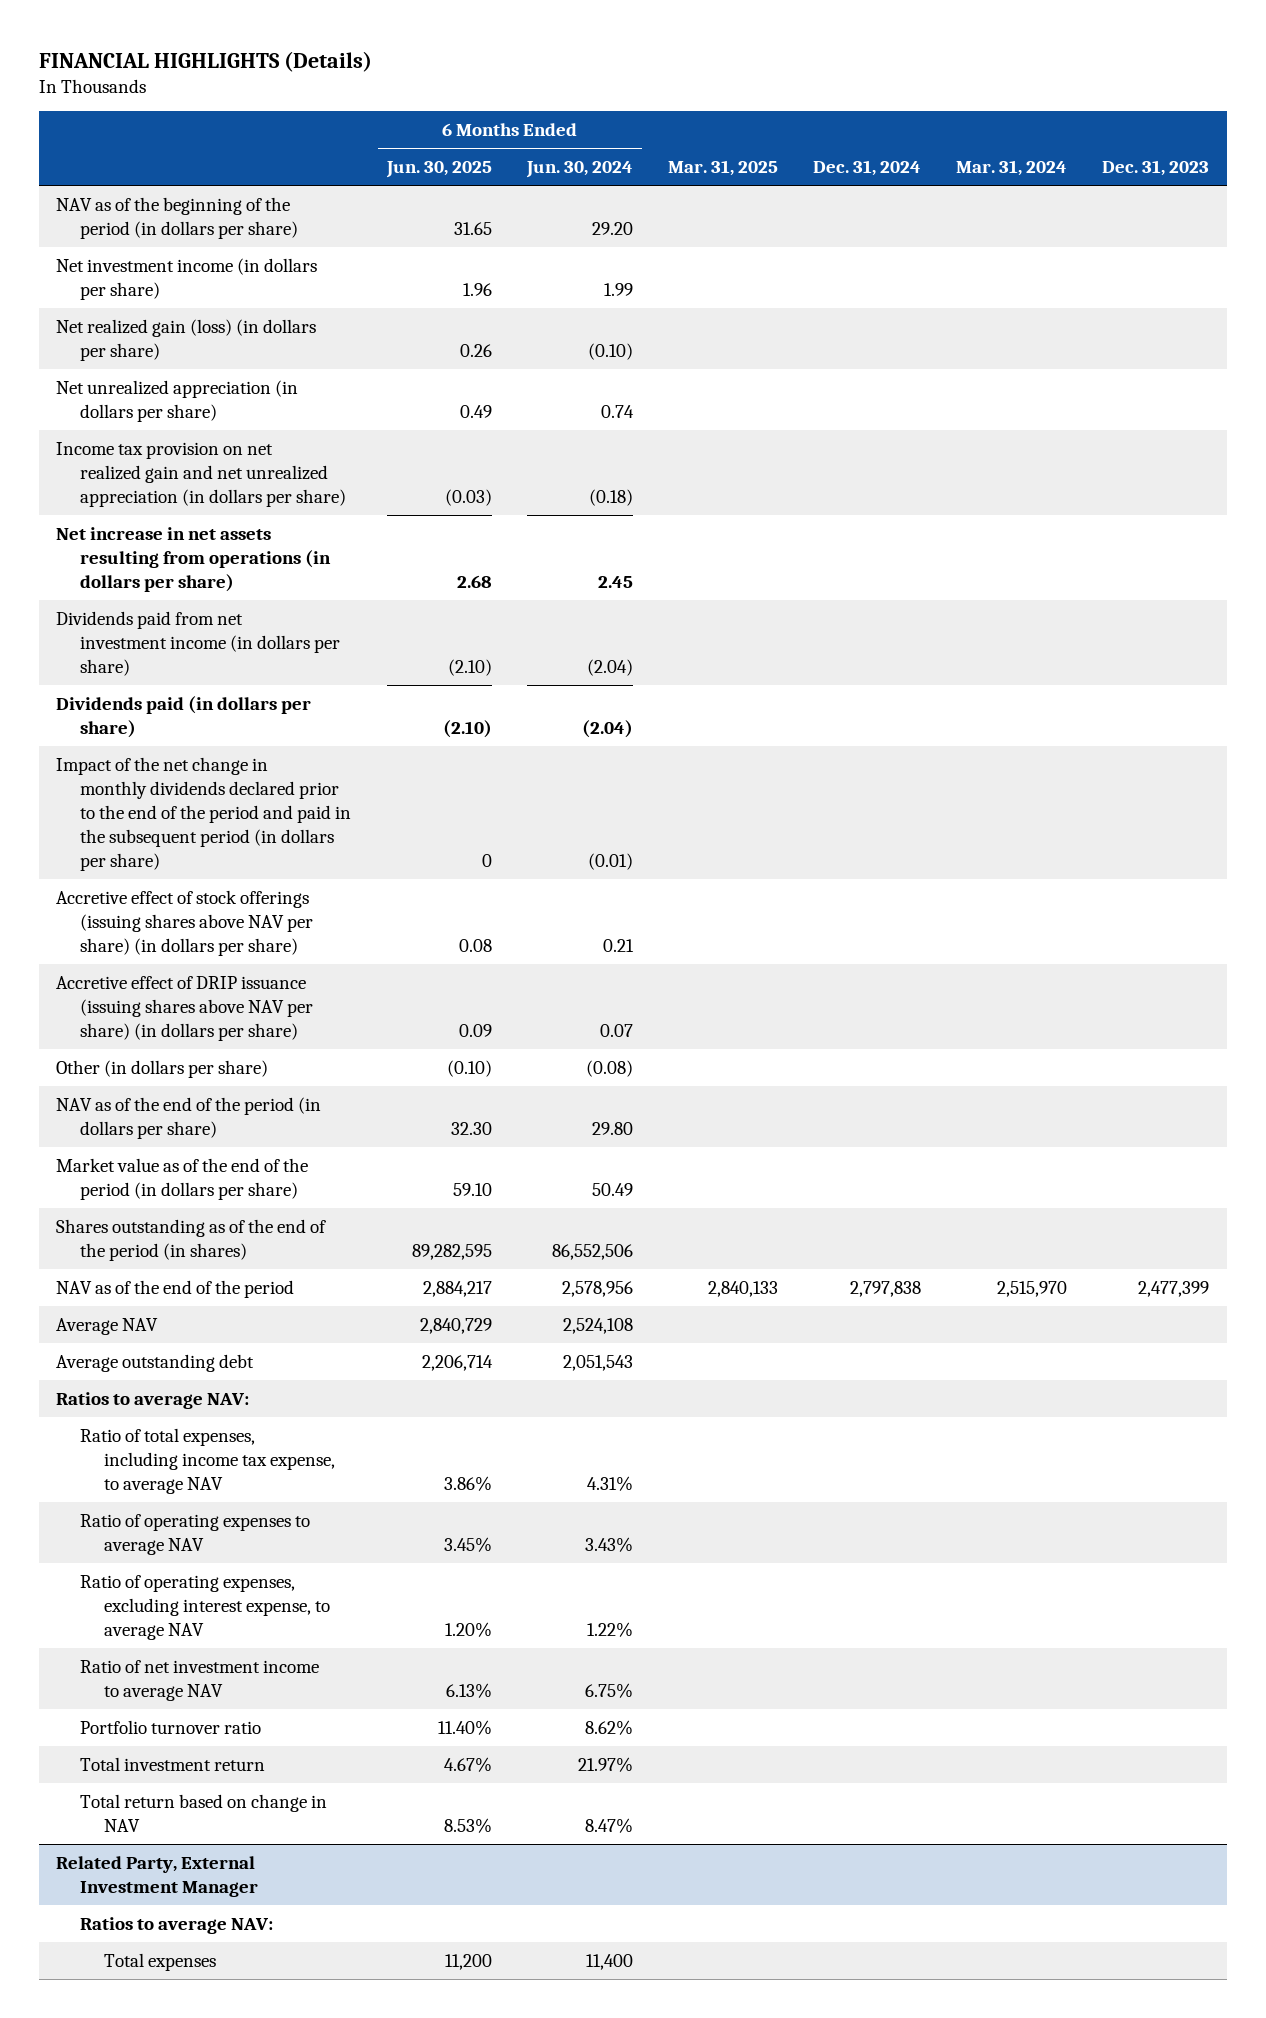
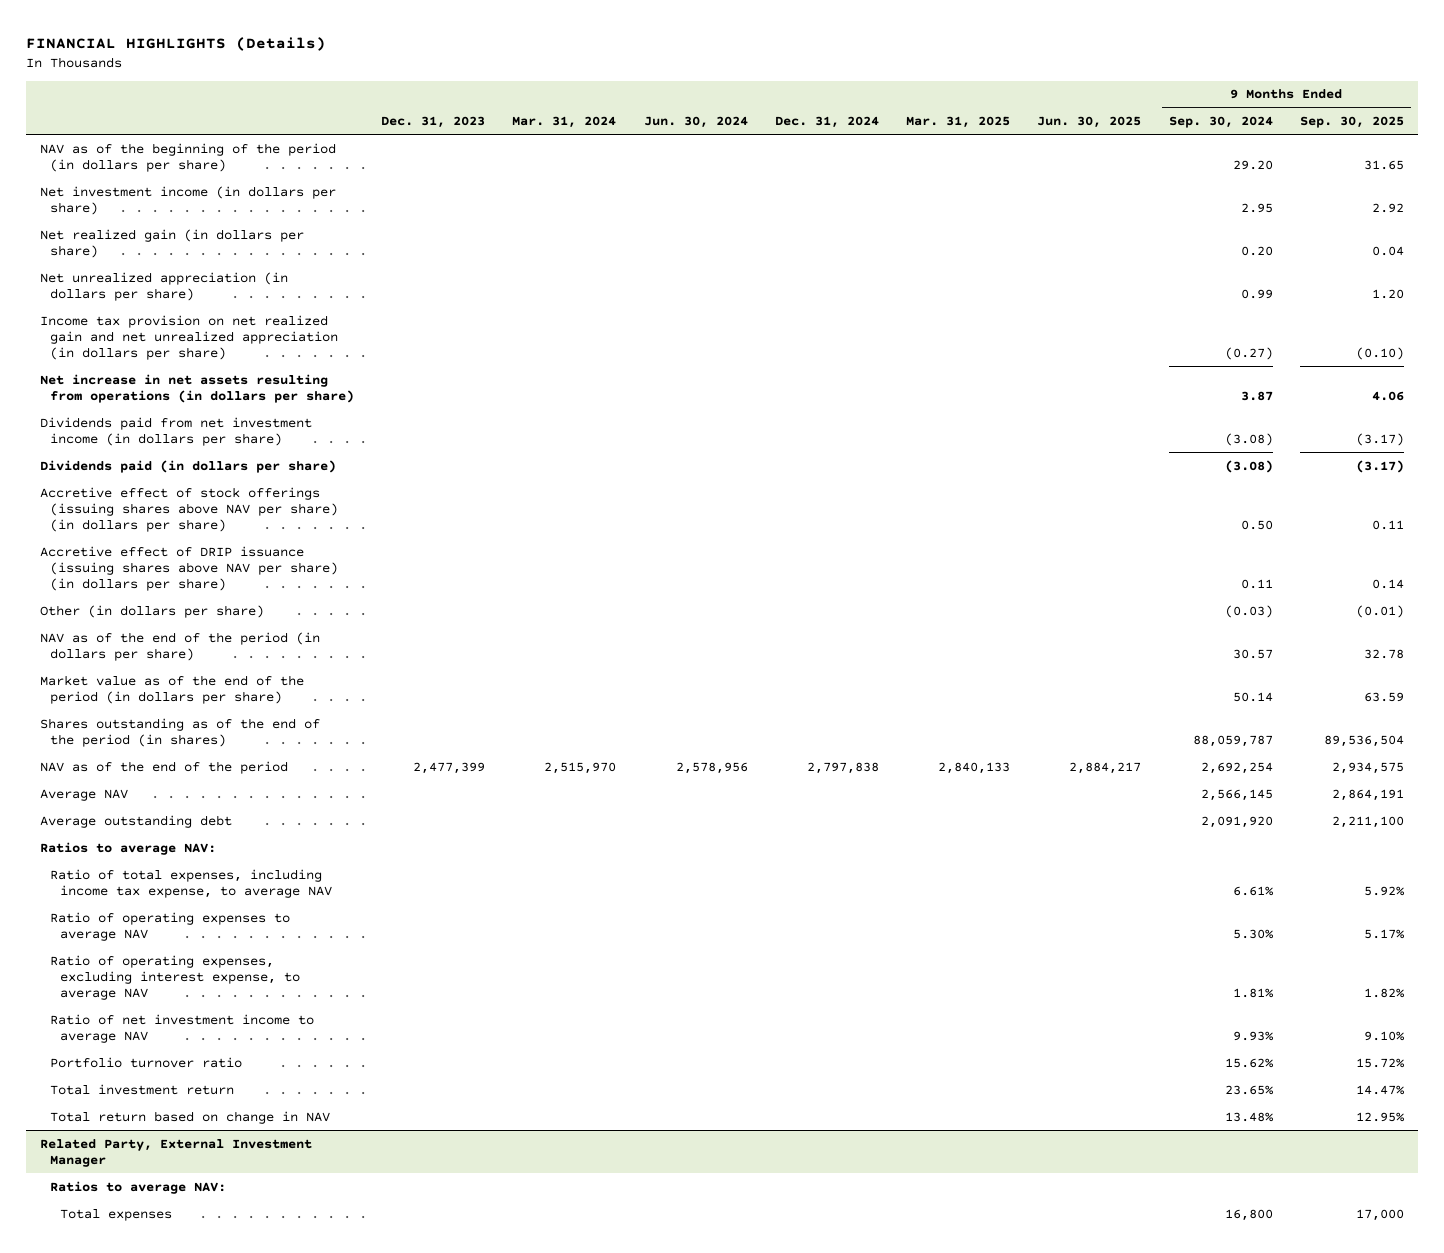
- | 6 Months Ended Jun. 30, 2025 | 6 Months Ended Jun. 30, 2024 | Mar. 31, 2025 | Dec. 31, 2024 | Mar. 31, 2024 | Dec. 31, 2023
+ | Dec. 31, 2023 | Mar. 31, 2024 | Jun. 30, 2024 | Dec. 31, 2024 | Mar. 31, 2025 | Jun. 30, 2025 | 9 Months Ended Sep. 30, 2024 | 9 Months Ended Sep. 30, 2025
- Net realized gain (loss) (in dollars per share) | 0.26 | (0.10) | | | |
+ Net realized gain (in dollars per share) | | | | | | | 0.20 | 0.04
- Impact of the net change in monthly dividends declared prior to the end of the period and paid in the subsequent period (in dollars per share) | 0 | (0.01) | | | |

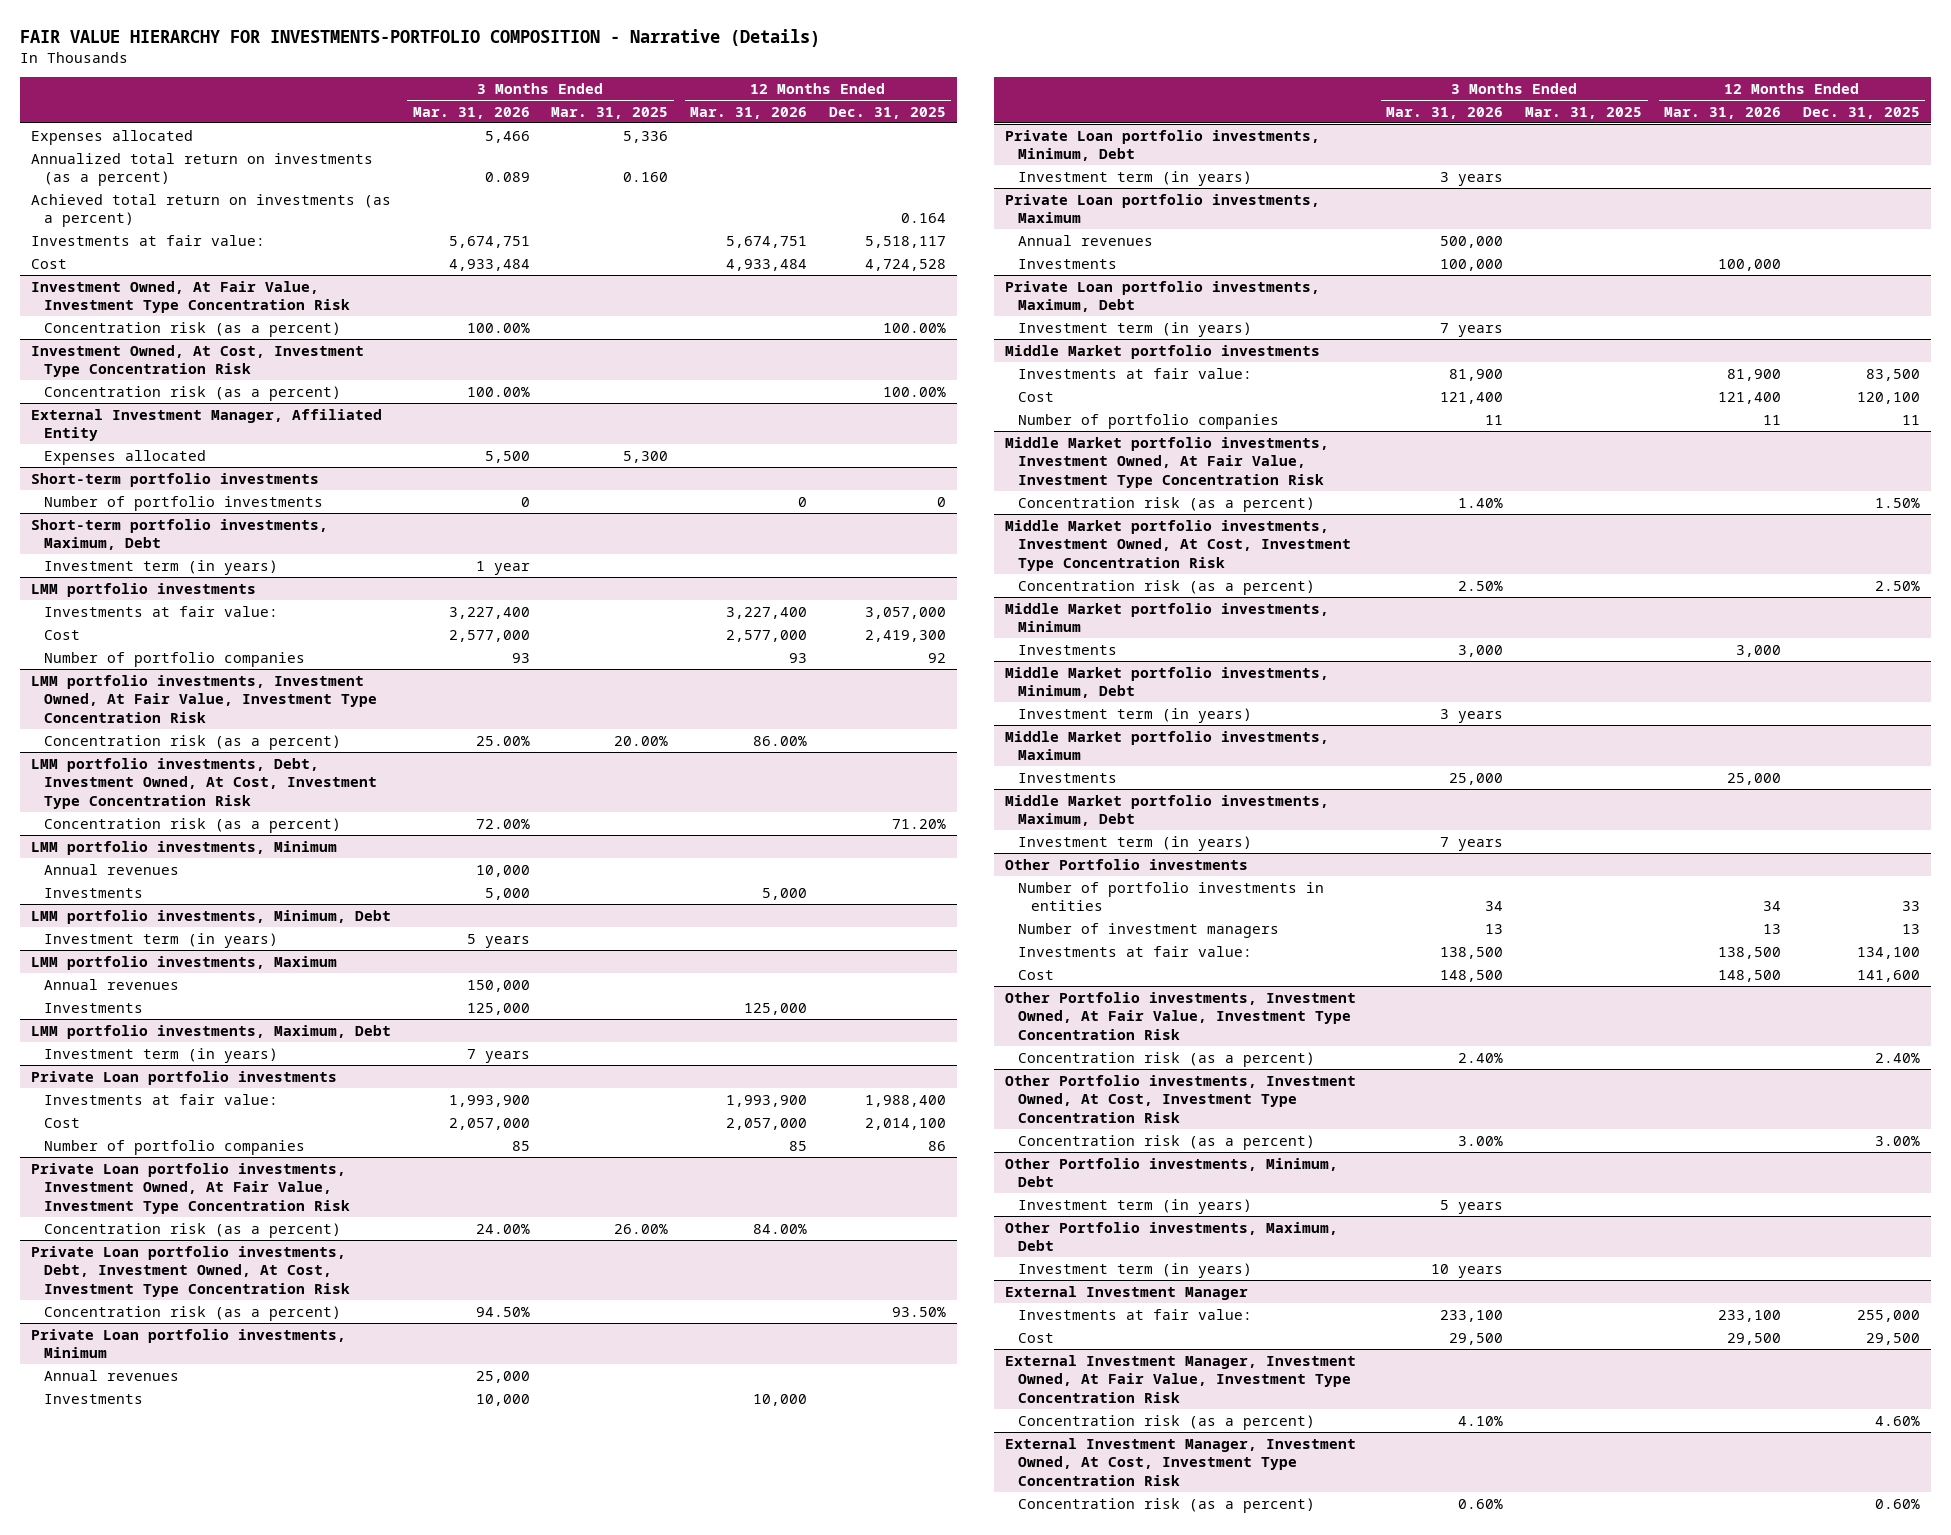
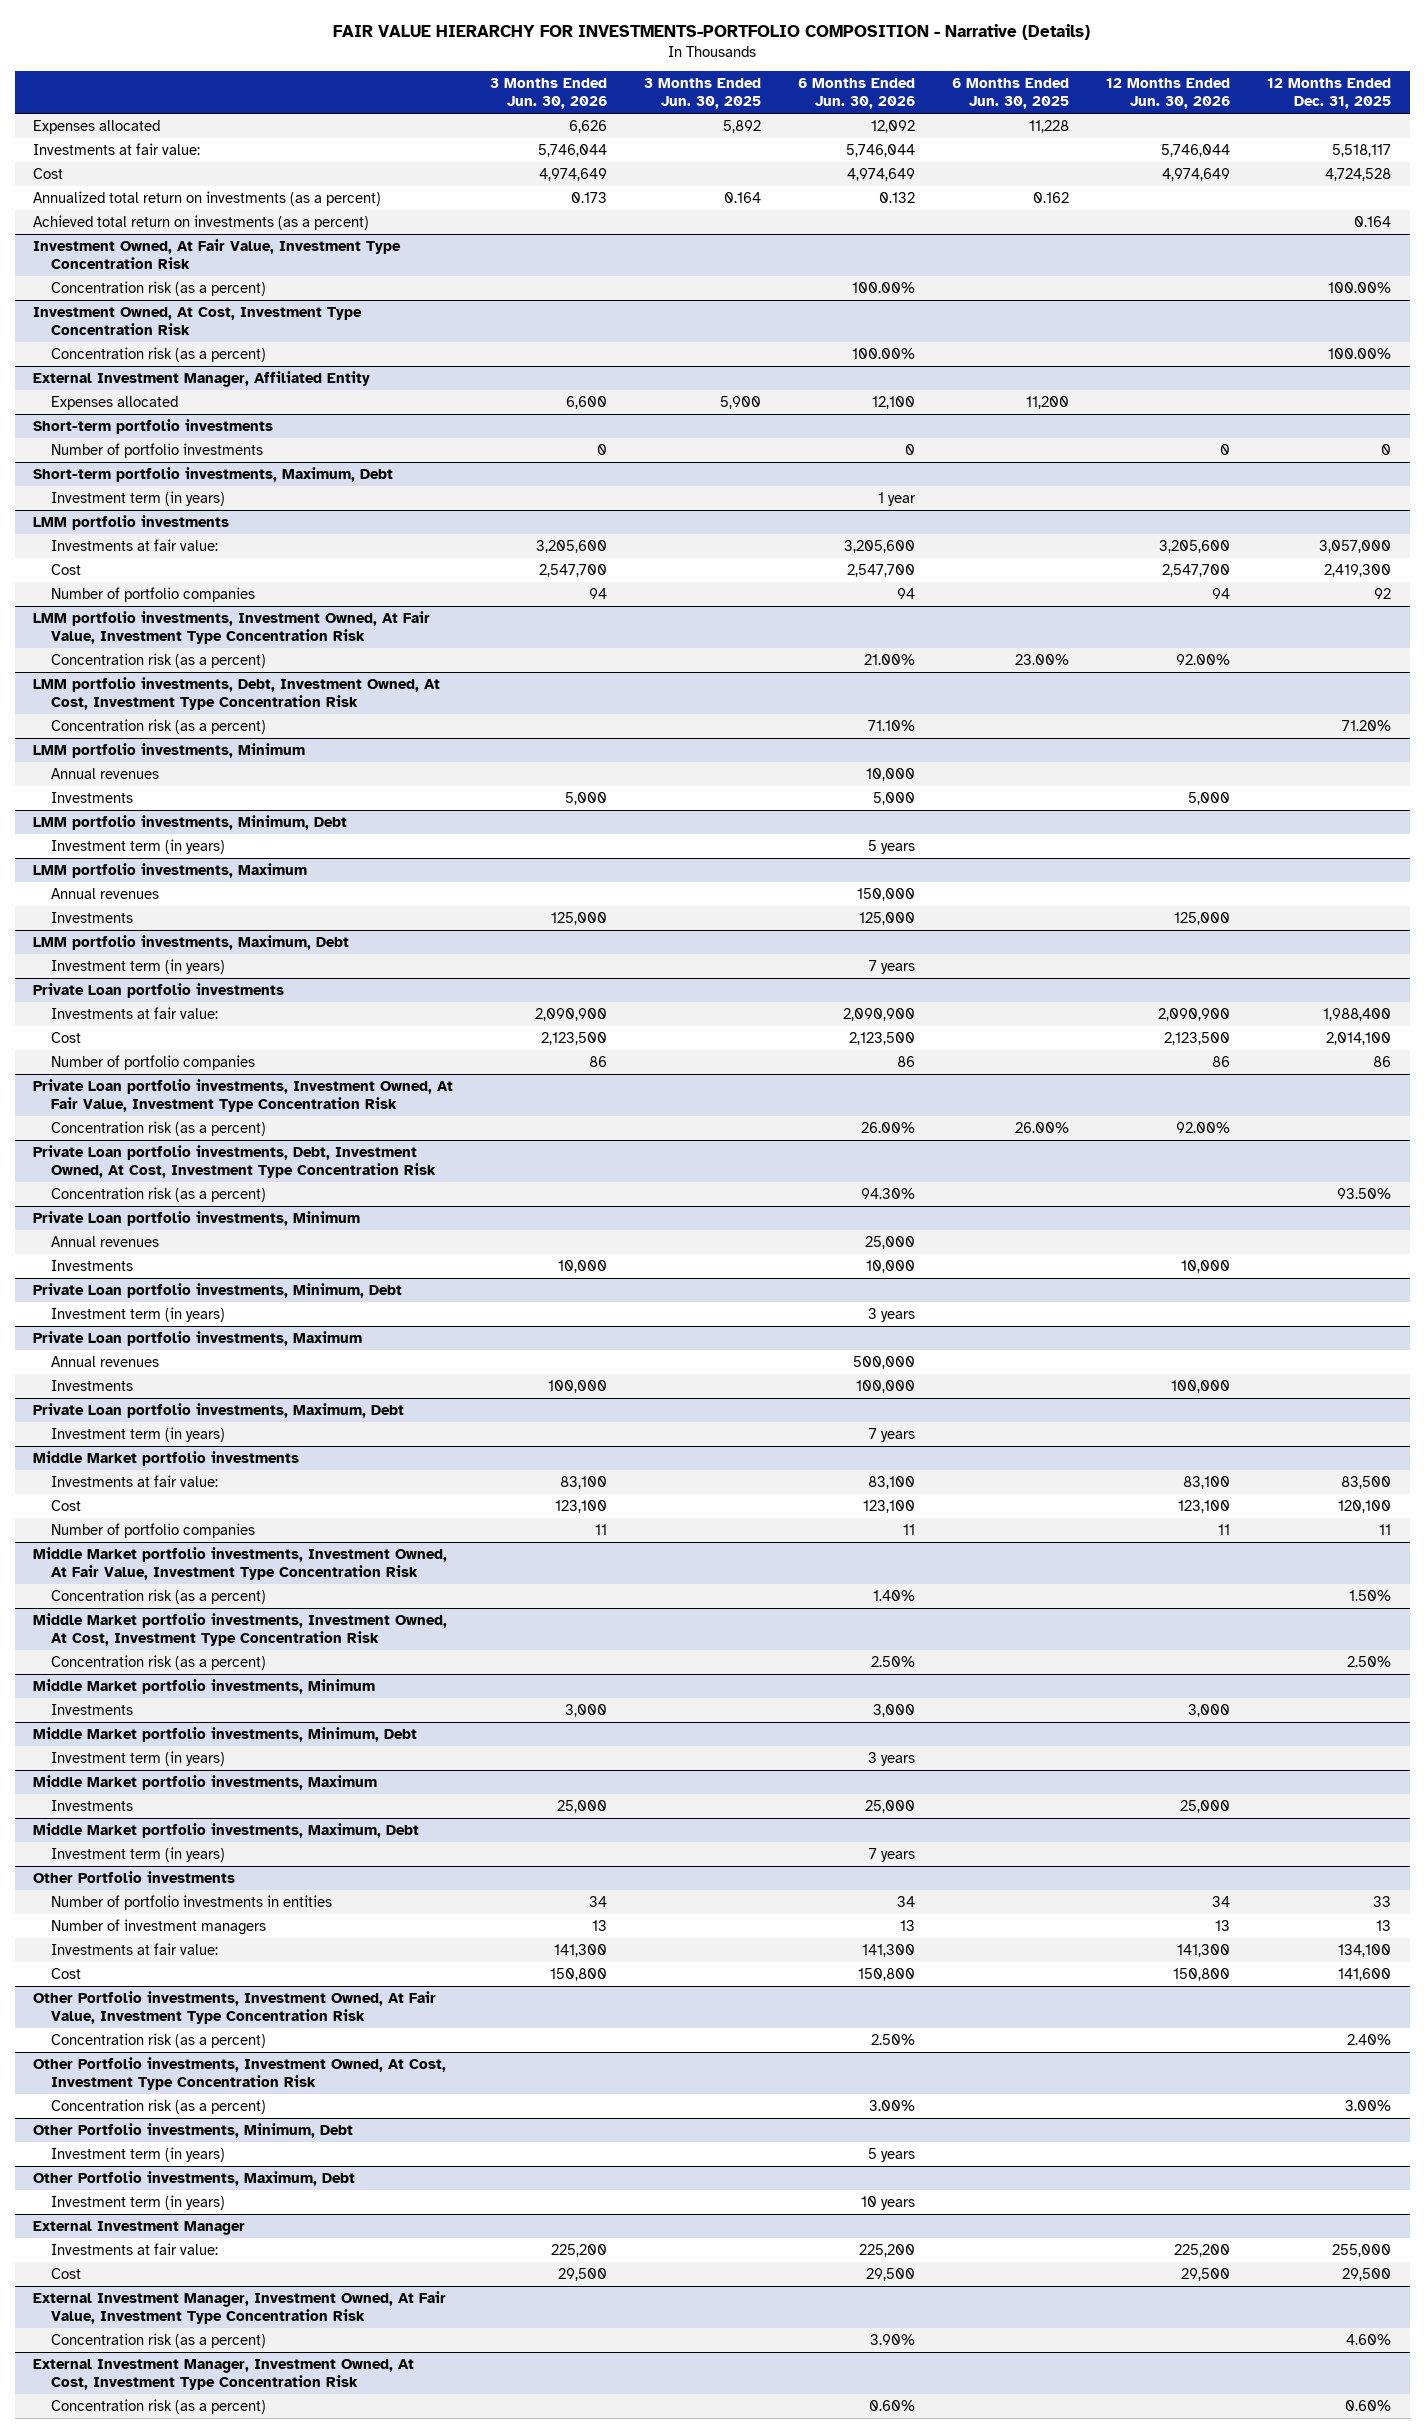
- | 3 Months Ended Mar. 31, 2026 | 3 Months Ended Mar. 31, 2025 | 12 Months Ended Mar. 31, 2026 | 12 Months Ended Dec. 31, 2025
+ | 3 Months Ended Jun. 30, 2026 | 3 Months Ended Jun. 30, 2025 | 6 Months Ended Jun. 30, 2026 | 6 Months Ended Jun. 30, 2025 | 12 Months Ended Jun. 30, 2026 | 12 Months Ended Dec. 31, 2025
moved down: Annualized total return on investments (as a percent) | 0.173 | 0.164 | 0.132 | 0.162 | |
moved down: Achieved total return on investments (as a percent) | | | | | | 0.164

